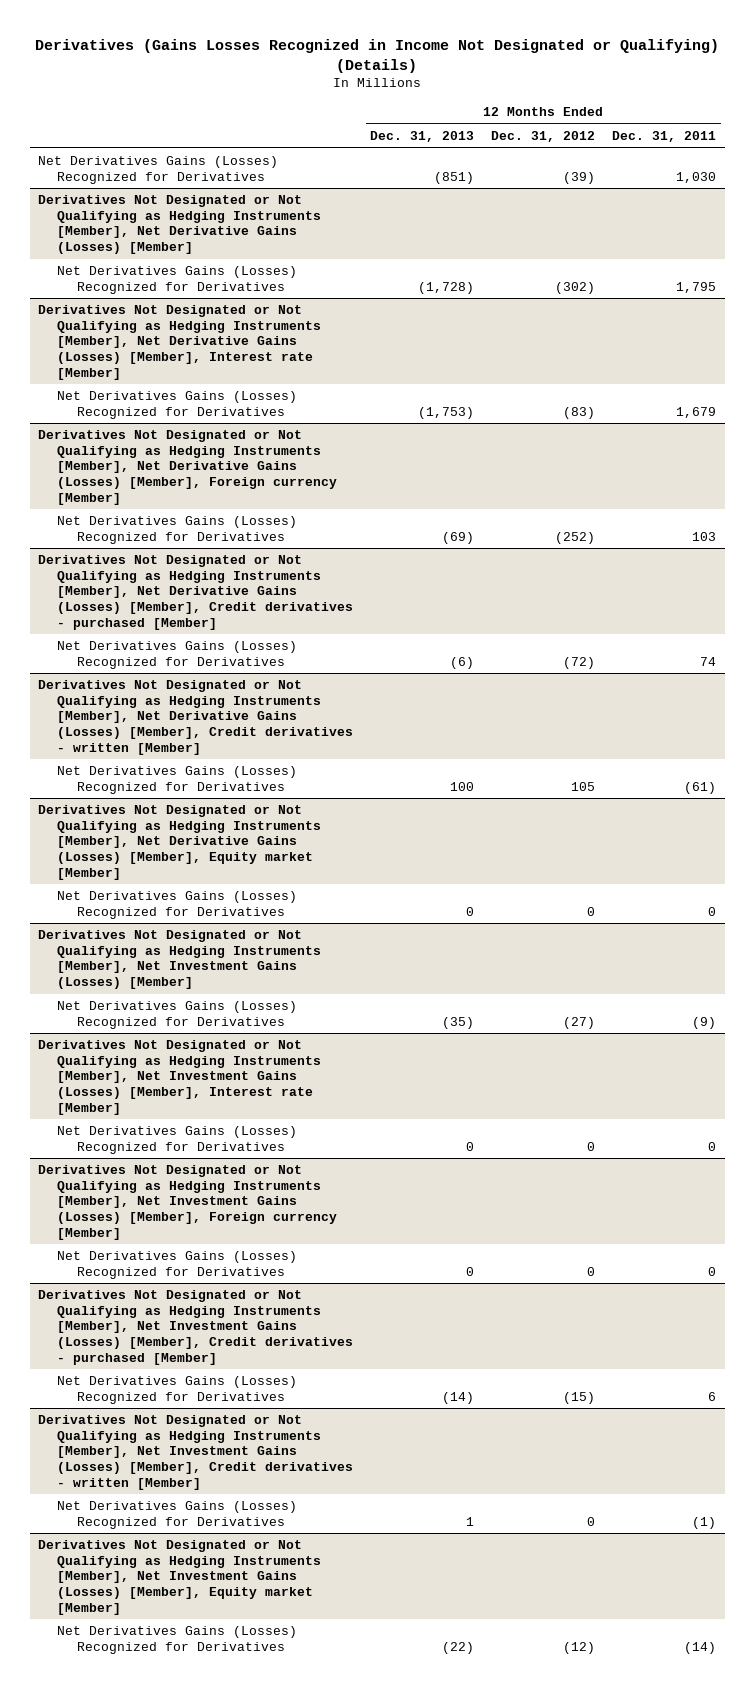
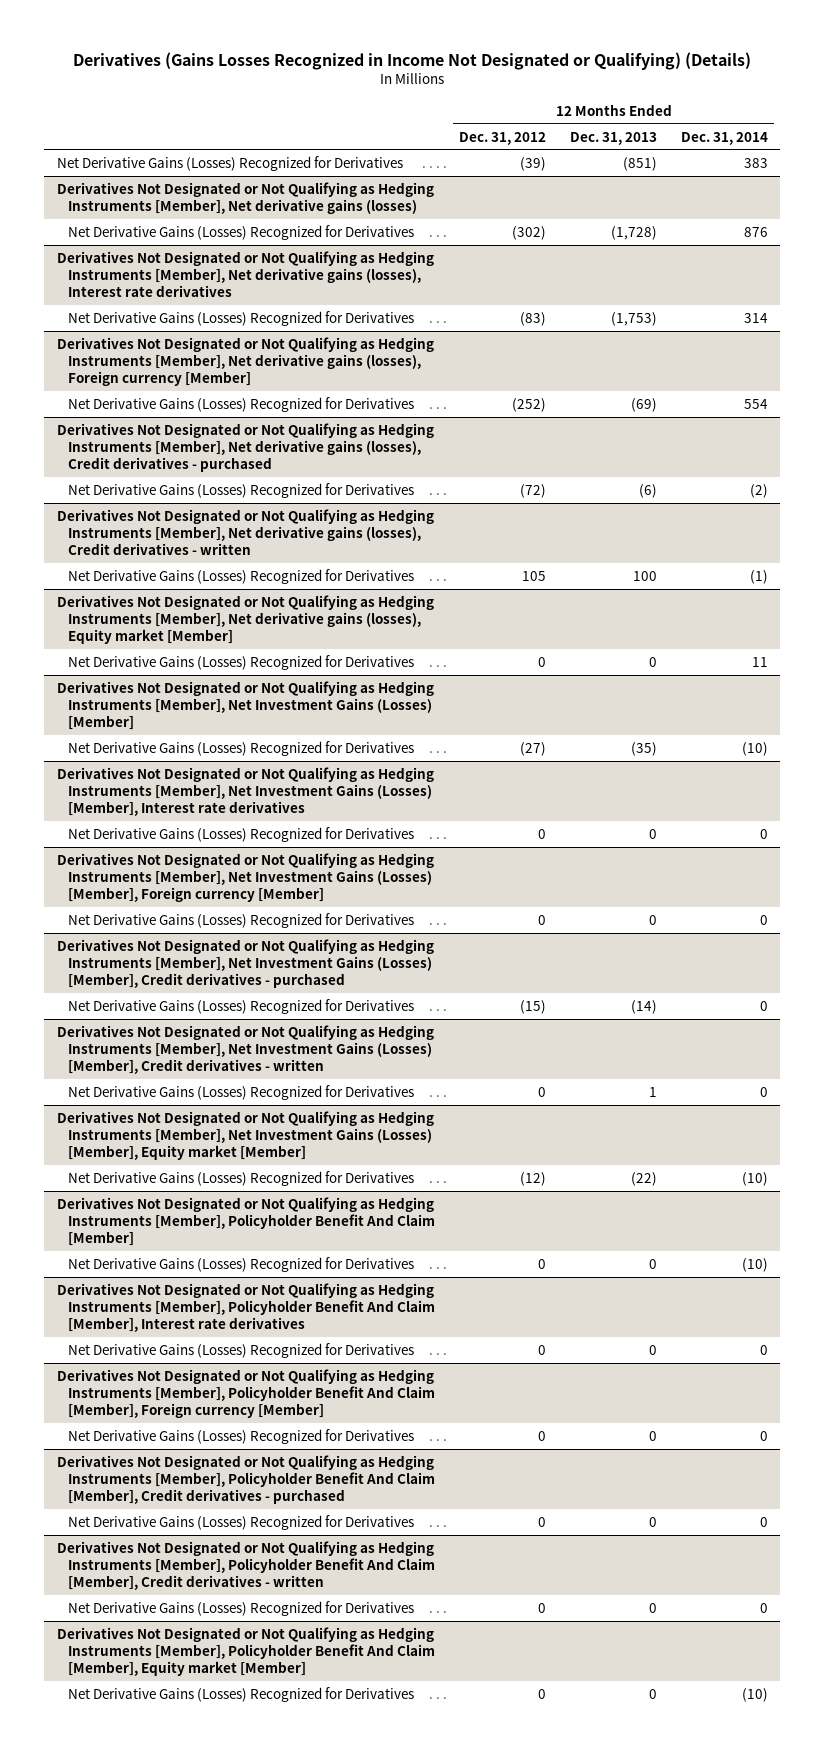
- | 12 Months Ended Dec. 31, 2013 | 12 Months Ended Dec. 31, 2012 | 12 Months Ended Dec. 31, 2011
+ | 12 Months Ended Dec. 31, 2012 | 12 Months Ended Dec. 31, 2013 | 12 Months Ended Dec. 31, 2014
- Net Derivatives Gains (Losses) Recognized for Derivatives | (851) | (39) | 1,030
- Derivatives Not Designated or Not Qualifying as Hedging Instruments [Member], Net Derivative Gains (Losses) [Member]
- Net Derivatives Gains (Losses) Recognized for Derivatives | (1,728) | (302) | 1,795
- Derivatives Not Designated or Not Qualifying as Hedging Instruments [Member], Net Derivative Gains (Losses) [Member], Interest rate [Member]
- Net Derivatives Gains (Losses) Recognized for Derivatives | (1,753) | (83) | 1,679
- Derivatives Not Designated or Not Qualifying as Hedging Instruments [Member], Net Derivative Gains (Losses) [Member], Foreign currency [Member]
- Net Derivatives Gains (Losses) Recognized for Derivatives | (69) | (252) | 103
- Derivatives Not Designated or Not Qualifying as Hedging Instruments [Member], Net Derivative Gains (Losses) [Member], Credit derivatives - purchased [Member]
- Net Derivatives Gains (Losses) Recognized for Derivatives | (6) | (72) | 74
- Derivatives Not Designated or Not Qualifying as Hedging Instruments [Member], Net Derivative Gains (Losses) [Member], Credit derivatives - written [Member]
- Net Derivatives Gains (Losses) Recognized for Derivatives | 100 | 105 | (61)
- Derivatives Not Designated or Not Qualifying as Hedging Instruments [Member], Net Derivative Gains (Losses) [Member], Equity market [Member]
- Net Derivatives Gains (Losses) Recognized for Derivatives | 0 | 0 | 0
+ Net Derivative Gains (Losses) Recognized for Derivatives | (39) | (851) | 383
+ Derivatives Not Designated or Not Qualifying as Hedging Instruments [Member], Net derivative gains (losses)
+ Net Derivative Gains (Losses) Recognized for Derivatives | (302) | (1,728) | 876
+ Derivatives Not Designated or Not Qualifying as Hedging Instruments [Member], Net derivative gains (losses), Interest rate derivatives
+ Net Derivative Gains (Losses) Recognized for Derivatives | (83) | (1,753) | 314
+ Derivatives Not Designated or Not Qualifying as Hedging Instruments [Member], Net derivative gains (losses), Foreign currency [Member]
+ Net Derivative Gains (Losses) Recognized for Derivatives | (252) | (69) | 554
+ Derivatives Not Designated or Not Qualifying as Hedging Instruments [Member], Net derivative gains (losses), Credit derivatives - purchased
+ Net Derivative Gains (Losses) Recognized for Derivatives | (72) | (6) | (2)
+ Derivatives Not Designated or Not Qualifying as Hedging Instruments [Member], Net derivative gains (losses), Credit derivatives - written
+ Net Derivative Gains (Losses) Recognized for Derivatives | 105 | 100 | (1)
+ Derivatives Not Designated or Not Qualifying as Hedging Instruments [Member], Net derivative gains (losses), Equity market [Member]
+ Net Derivative Gains (Losses) Recognized for Derivatives | 0 | 0 | 11
@ Derivatives Not Designated or Not Qualifying as Hedging Instruments [Member], Net Investment Gains (Losses) [Member]
- Net Derivatives Gains (Losses) Recognized for Derivatives | (35) | (27) | (9)
- Derivatives Not Designated or Not Qualifying as Hedging Instruments [Member], Net Investment Gains (Losses) [Member], Interest rate [Member]
- Net Derivatives Gains (Losses) Recognized for Derivatives | 0 | 0 | 0
@ Derivatives Not Designated or Not Qualifying as Hedging Instruments [Member], Net Investment Gains (Losses) [Member]
+ Net Derivative Gains (Losses) Recognized for Derivatives | (27) | (35) | (10)
+ Derivatives Not Designated or Not Qualifying as Hedging Instruments [Member], Net Investment Gains (Losses) [Member], Interest rate derivatives
+ Net Derivative Gains (Losses) Recognized for Derivatives | 0 | 0 | 0
@ Derivatives Not Designated or Not Qualifying as Hedging Instruments [Member], Net Investment Gains (Losses) [Member], Foreign currency [Member]
- Net Derivatives Gains (Losses) Recognized for Derivatives | 0 | 0 | 0
- Derivatives Not Designated or Not Qualifying as Hedging Instruments [Member], Net Investment Gains (Losses) [Member], Credit derivatives - purchased [Member]
- Net Derivatives Gains (Losses) Recognized for Derivatives | (14) | (15) | 6
- Derivatives Not Designated or Not Qualifying as Hedging Instruments [Member], Net Investment Gains (Losses) [Member], Credit derivatives - written [Member]
- Net Derivatives Gains (Losses) Recognized for Derivatives | 1 | 0 | (1)
@ Derivatives Not Designated or Not Qualifying as Hedging Instruments [Member], Net Investment Gains (Losses) [Member], Foreign currency [Member]
+ Net Derivative Gains (Losses) Recognized for Derivatives | 0 | 0 | 0
+ Derivatives Not Designated or Not Qualifying as Hedging Instruments [Member], Net Investment Gains (Losses) [Member], Credit derivatives - purchased
+ Net Derivative Gains (Losses) Recognized for Derivatives | (15) | (14) | 0
+ Derivatives Not Designated or Not Qualifying as Hedging Instruments [Member], Net Investment Gains (Losses) [Member], Credit derivatives - written
+ Net Derivative Gains (Losses) Recognized for Derivatives | 0 | 1 | 0
@ Derivatives Not Designated or Not Qualifying as Hedging Instruments [Member], Net Investment Gains (Losses) [Member], Equity market [Member]
- Net Derivatives Gains (Losses) Recognized for Derivatives | (22) | (12) | (14)
+ Net Derivative Gains (Losses) Recognized for Derivatives | (12) | (22) | (10)
+ Derivatives Not Designated or Not Qualifying as Hedging Instruments [Member], Policyholder Benefit And Claim [Member]
+ Net Derivative Gains (Losses) Recognized for Derivatives | 0 | 0 | (10)
+ Derivatives Not Designated or Not Qualifying as Hedging Instruments [Member], Policyholder Benefit And Claim [Member], Interest rate derivatives
+ Net Derivative Gains (Losses) Recognized for Derivatives | 0 | 0 | 0
+ Derivatives Not Designated or Not Qualifying as Hedging Instruments [Member], Policyholder Benefit And Claim [Member], Foreign currency [Member]
+ Net Derivative Gains (Losses) Recognized for Derivatives | 0 | 0 | 0
+ Derivatives Not Designated or Not Qualifying as Hedging Instruments [Member], Policyholder Benefit And Claim [Member], Credit derivatives - purchased
+ Net Derivative Gains (Losses) Recognized for Derivatives | 0 | 0 | 0
+ Derivatives Not Designated or Not Qualifying as Hedging Instruments [Member], Policyholder Benefit And Claim [Member], Credit derivatives - written
+ Net Derivative Gains (Losses) Recognized for Derivatives | 0 | 0 | 0
+ Derivatives Not Designated or Not Qualifying as Hedging Instruments [Member], Policyholder Benefit And Claim [Member], Equity market [Member]
+ Net Derivative Gains (Losses) Recognized for Derivatives | 0 | 0 | (10)

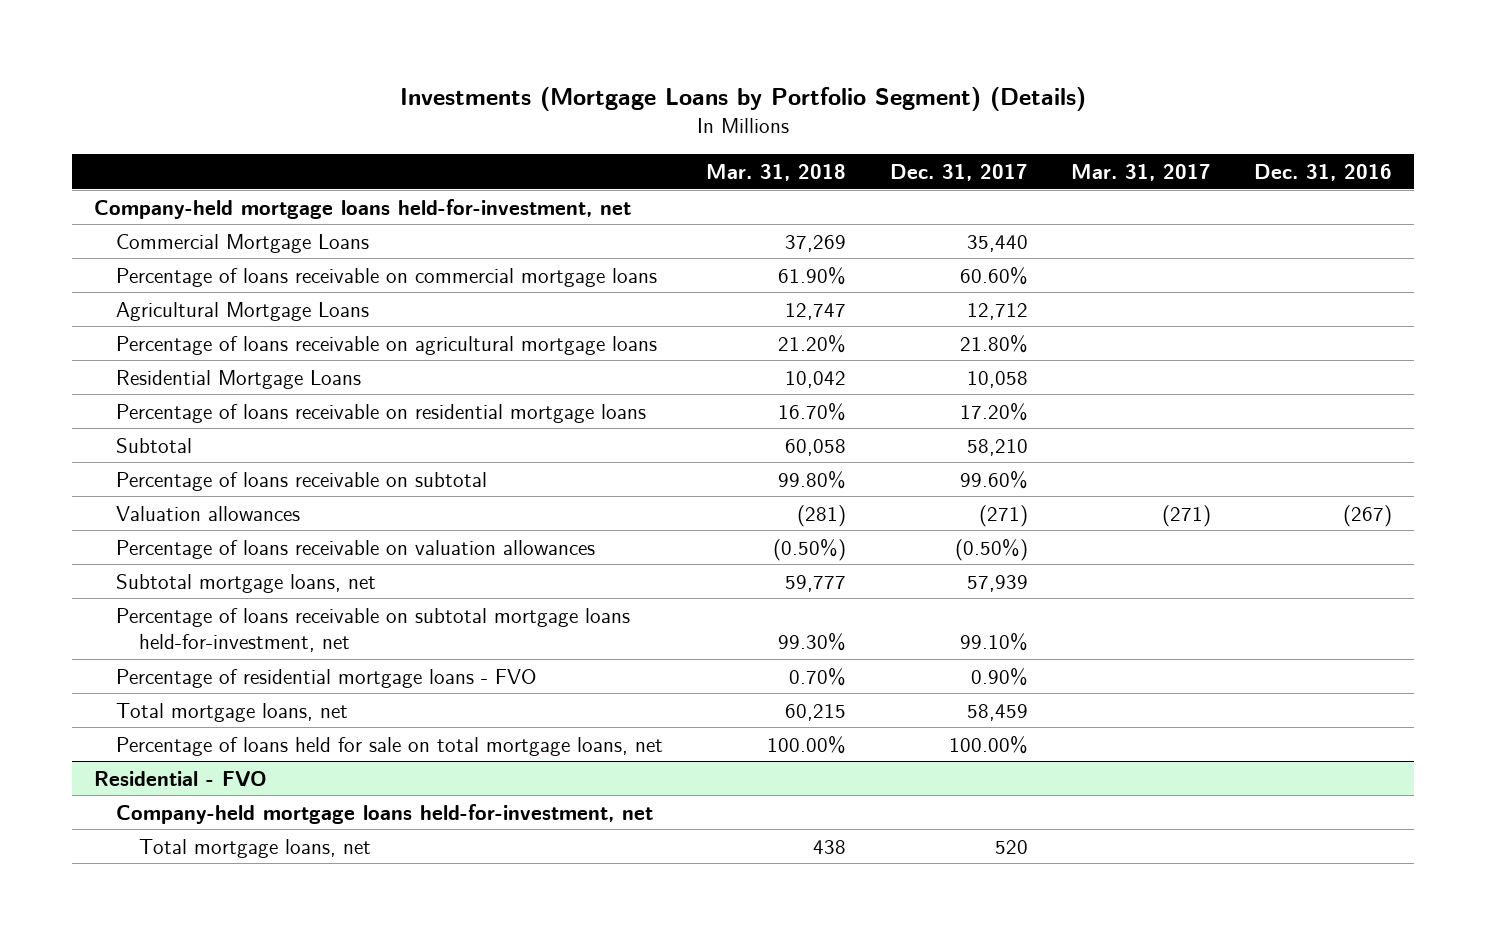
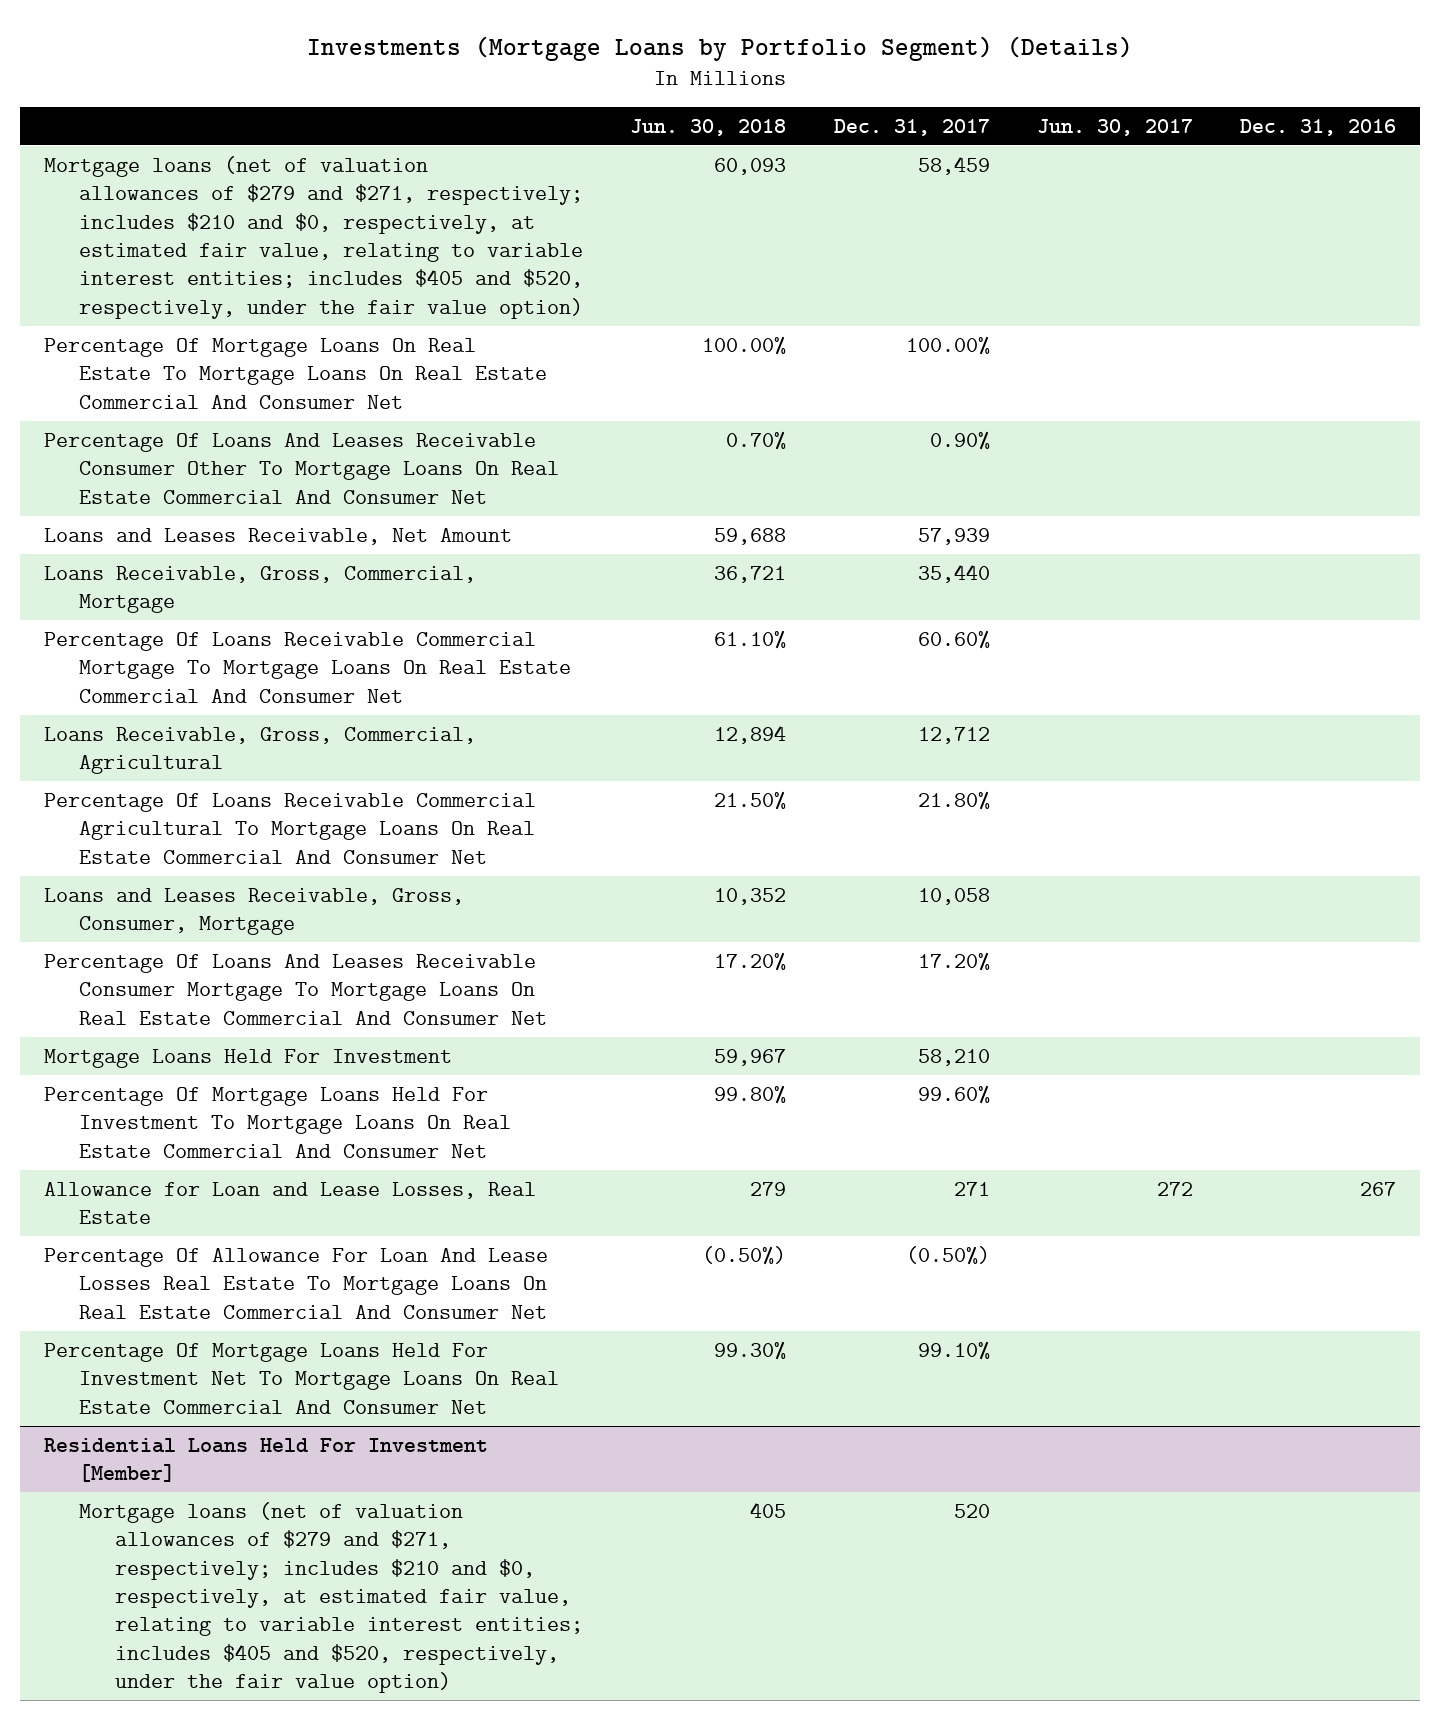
- | Mar. 31, 2018 | Dec. 31, 2017 | Mar. 31, 2017 | Dec. 31, 2016
+ | Jun. 30, 2018 | Dec. 31, 2017 | Jun. 30, 2017 | Dec. 31, 2016
- Company-held mortgage loans held-for-investment, net
- Commercial Mortgage Loans | 37,269 | 35,440 | |
- Percentage of loans receivable on commercial mortgage loans | 61.90% | 60.60% | |
- Agricultural Mortgage Loans | 12,747 | 12,712 | |
- Percentage of loans receivable on agricultural mortgage loans | 21.20% | 21.80% | |
- Residential Mortgage Loans | 10,042 | 10,058 | |
- Percentage of loans receivable on residential mortgage loans | 16.70% | 17.20% | |
- Subtotal | 60,058 | 58,210 | |
- Percentage of loans receivable on subtotal | 99.80% | 99.60% | |
- Valuation allowances | (281) | (271) | (271) | (267)
- Percentage of loans receivable on valuation allowances | (0.50%) | (0.50%) | |
- Subtotal mortgage loans, net | 59,777 | 57,939 | |
- Percentage of loans receivable on subtotal mortgage loans held-for-investment, net | 99.30% | 99.10% | |
- Percentage of residential mortgage loans - FVO | 0.70% | 0.90% | |
- Total mortgage loans, net | 60,215 | 58,459 | |
- Percentage of loans held for sale on total mortgage loans, net | 100.00% | 100.00% | |
- Residential - FVO
- Company-held mortgage loans held-for-investment, net
- Total mortgage loans, net | 438 | 520 | |
+ Mortgage loans (net of valuation allowances of $279 and $271, respectively; includes $210 and $0, respectively, at estimated fair value, relating to variable interest entities; includes $405 and $520, respectively, under the fair value option) | 60,093 | 58,459 | |
+ Percentage Of Mortgage Loans On Real Estate To Mortgage Loans On Real Estate Commercial And Consumer Net | 100.00% | 100.00% | |
+ Percentage Of Loans And Leases Receivable Consumer Other To Mortgage Loans On Real Estate Commercial And Consumer Net | 0.70% | 0.90% | |
+ Loans and Leases Receivable, Net Amount | 59,688 | 57,939 | |
+ Loans Receivable, Gross, Commercial, Mortgage | 36,721 | 35,440 | |
+ Percentage Of Loans Receivable Commercial Mortgage To Mortgage Loans On Real Estate Commercial And Consumer Net | 61.10% | 60.60% | |
+ Loans Receivable, Gross, Commercial, Agricultural | 12,894 | 12,712 | |
+ Percentage Of Loans Receivable Commercial Agricultural To Mortgage Loans On Real Estate Commercial And Consumer Net | 21.50% | 21.80% | |
+ Loans and Leases Receivable, Gross, Consumer, Mortgage | 10,352 | 10,058 | |
+ Percentage Of Loans And Leases Receivable Consumer Mortgage To Mortgage Loans On Real Estate Commercial And Consumer Net | 17.20% | 17.20% | |
+ Mortgage Loans Held For Investment | 59,967 | 58,210 | |
+ Percentage Of Mortgage Loans Held For Investment To Mortgage Loans On Real Estate Commercial And Consumer Net | 99.80% | 99.60% | |
+ Allowance for Loan and Lease Losses, Real Estate | 279 | 271 | 272 | 267
+ Percentage Of Allowance For Loan And Lease Losses Real Estate To Mortgage Loans On Real Estate Commercial And Consumer Net | (0.50%) | (0.50%) | |
+ Percentage Of Mortgage Loans Held For Investment Net To Mortgage Loans On Real Estate Commercial And Consumer Net | 99.30% | 99.10% | |
+ Residential Loans Held For Investment [Member]
+ Mortgage loans (net of valuation allowances of $279 and $271, respectively; includes $210 and $0, respectively, at estimated fair value, relating to variable interest entities; includes $405 and $520, respectively, under the fair value option) | 405 | 520 | |

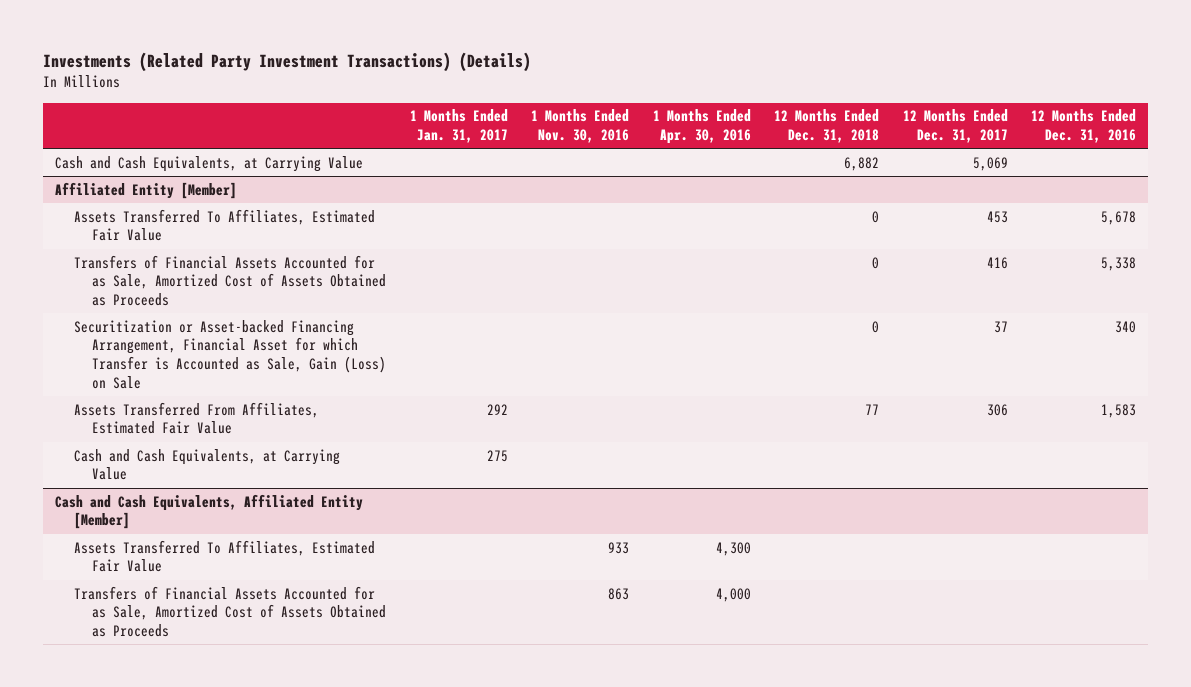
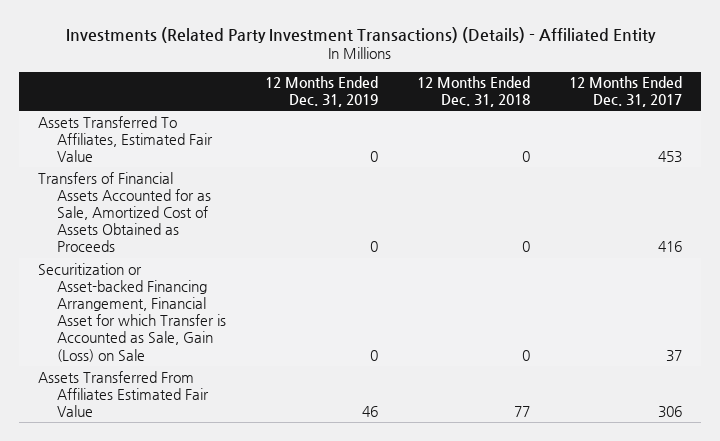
- Investments (Related Party Investment Transactions) (Details)
+ Investments (Related Party Investment Transactions) (Details) - Affiliated Entity
- | 1 Months Ended Jan. 31, 2017 | 1 Months Ended Nov. 30, 2016 | 1 Months Ended Apr. 30, 2016 | 12 Months Ended Dec. 31, 2018 | 12 Months Ended Dec. 31, 2017 | 12 Months Ended Dec. 31, 2016
+ | 12 Months Ended Dec. 31, 2019 | 12 Months Ended Dec. 31, 2018 | 12 Months Ended Dec. 31, 2017
- Cash and Cash Equivalents, at Carrying Value | | | | 6,882 | 5,069 |
- Affiliated Entity [Member]
- Assets Transferred From Affiliates, Estimated Fair Value | 292 | | | 77 | 306 | 1,583
- Cash and Cash Equivalents, at Carrying Value | 275 | | | | |
- Cash and Cash Equivalents, Affiliated Entity [Member]
- Assets Transferred To Affiliates, Estimated Fair Value | | 933 | 4,300 | | |
- Transfers of Financial Assets Accounted for as Sale, Amortized Cost of Assets Obtained as Proceeds | | 863 | 4,000 | | |
+ Assets Transferred From Affiliates Estimated Fair Value | 46 | 77 | 306

